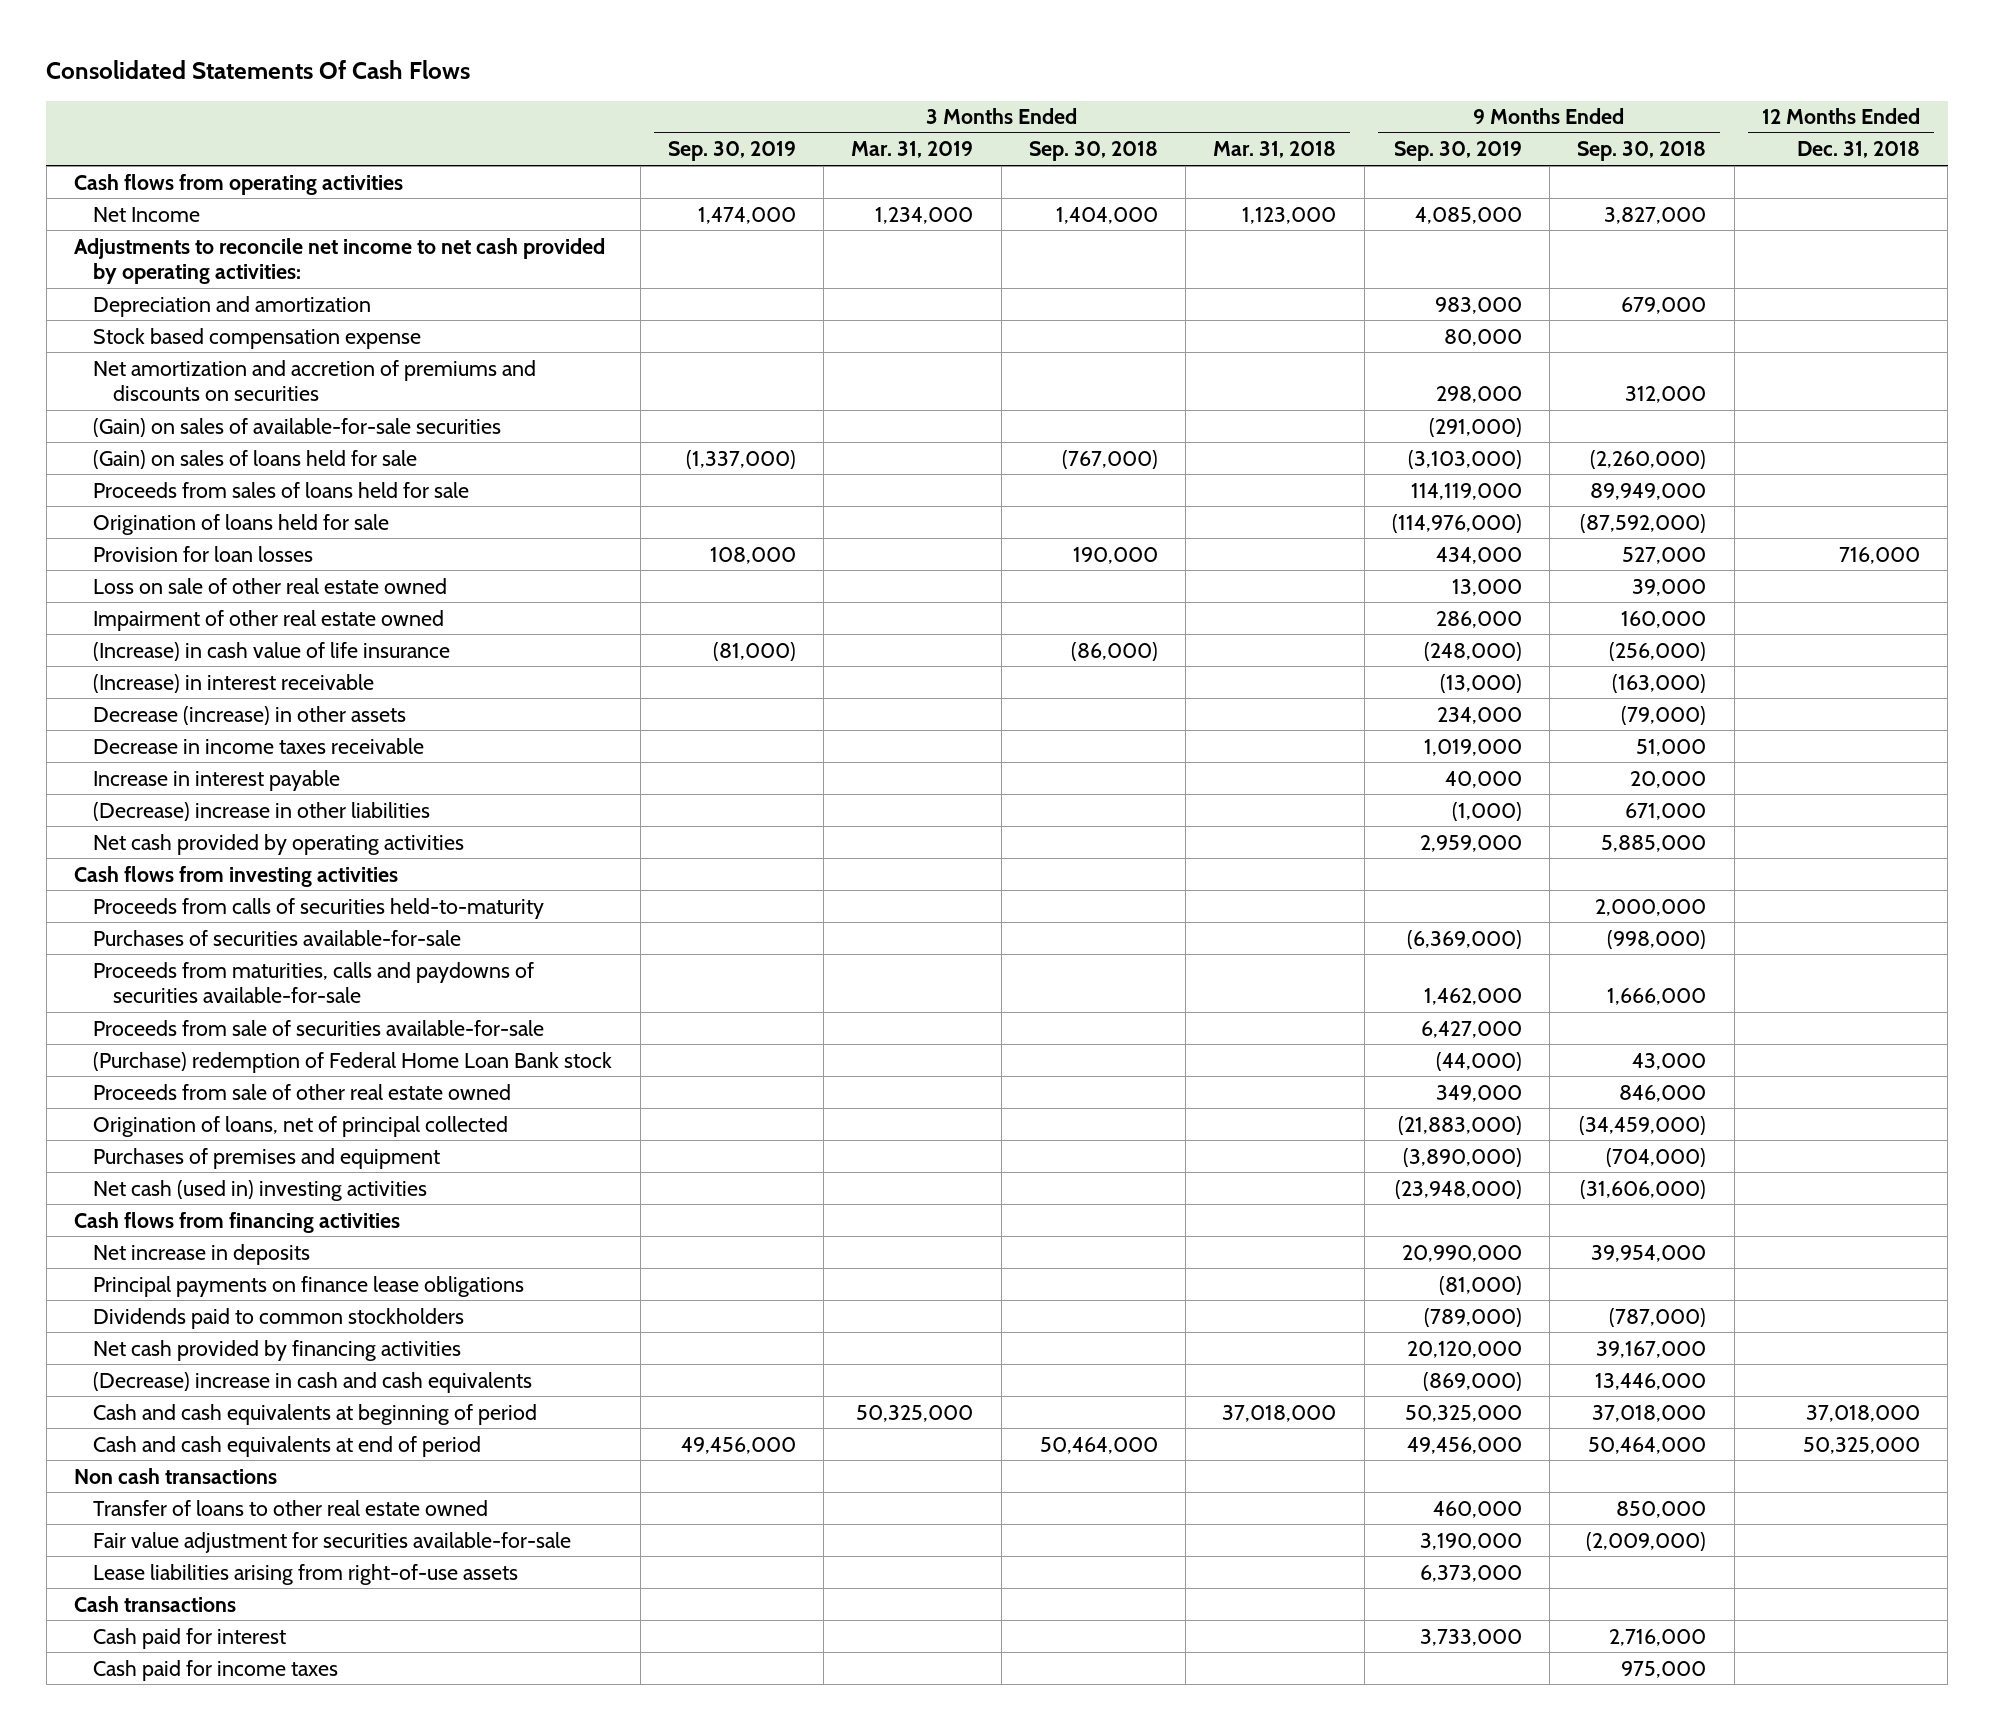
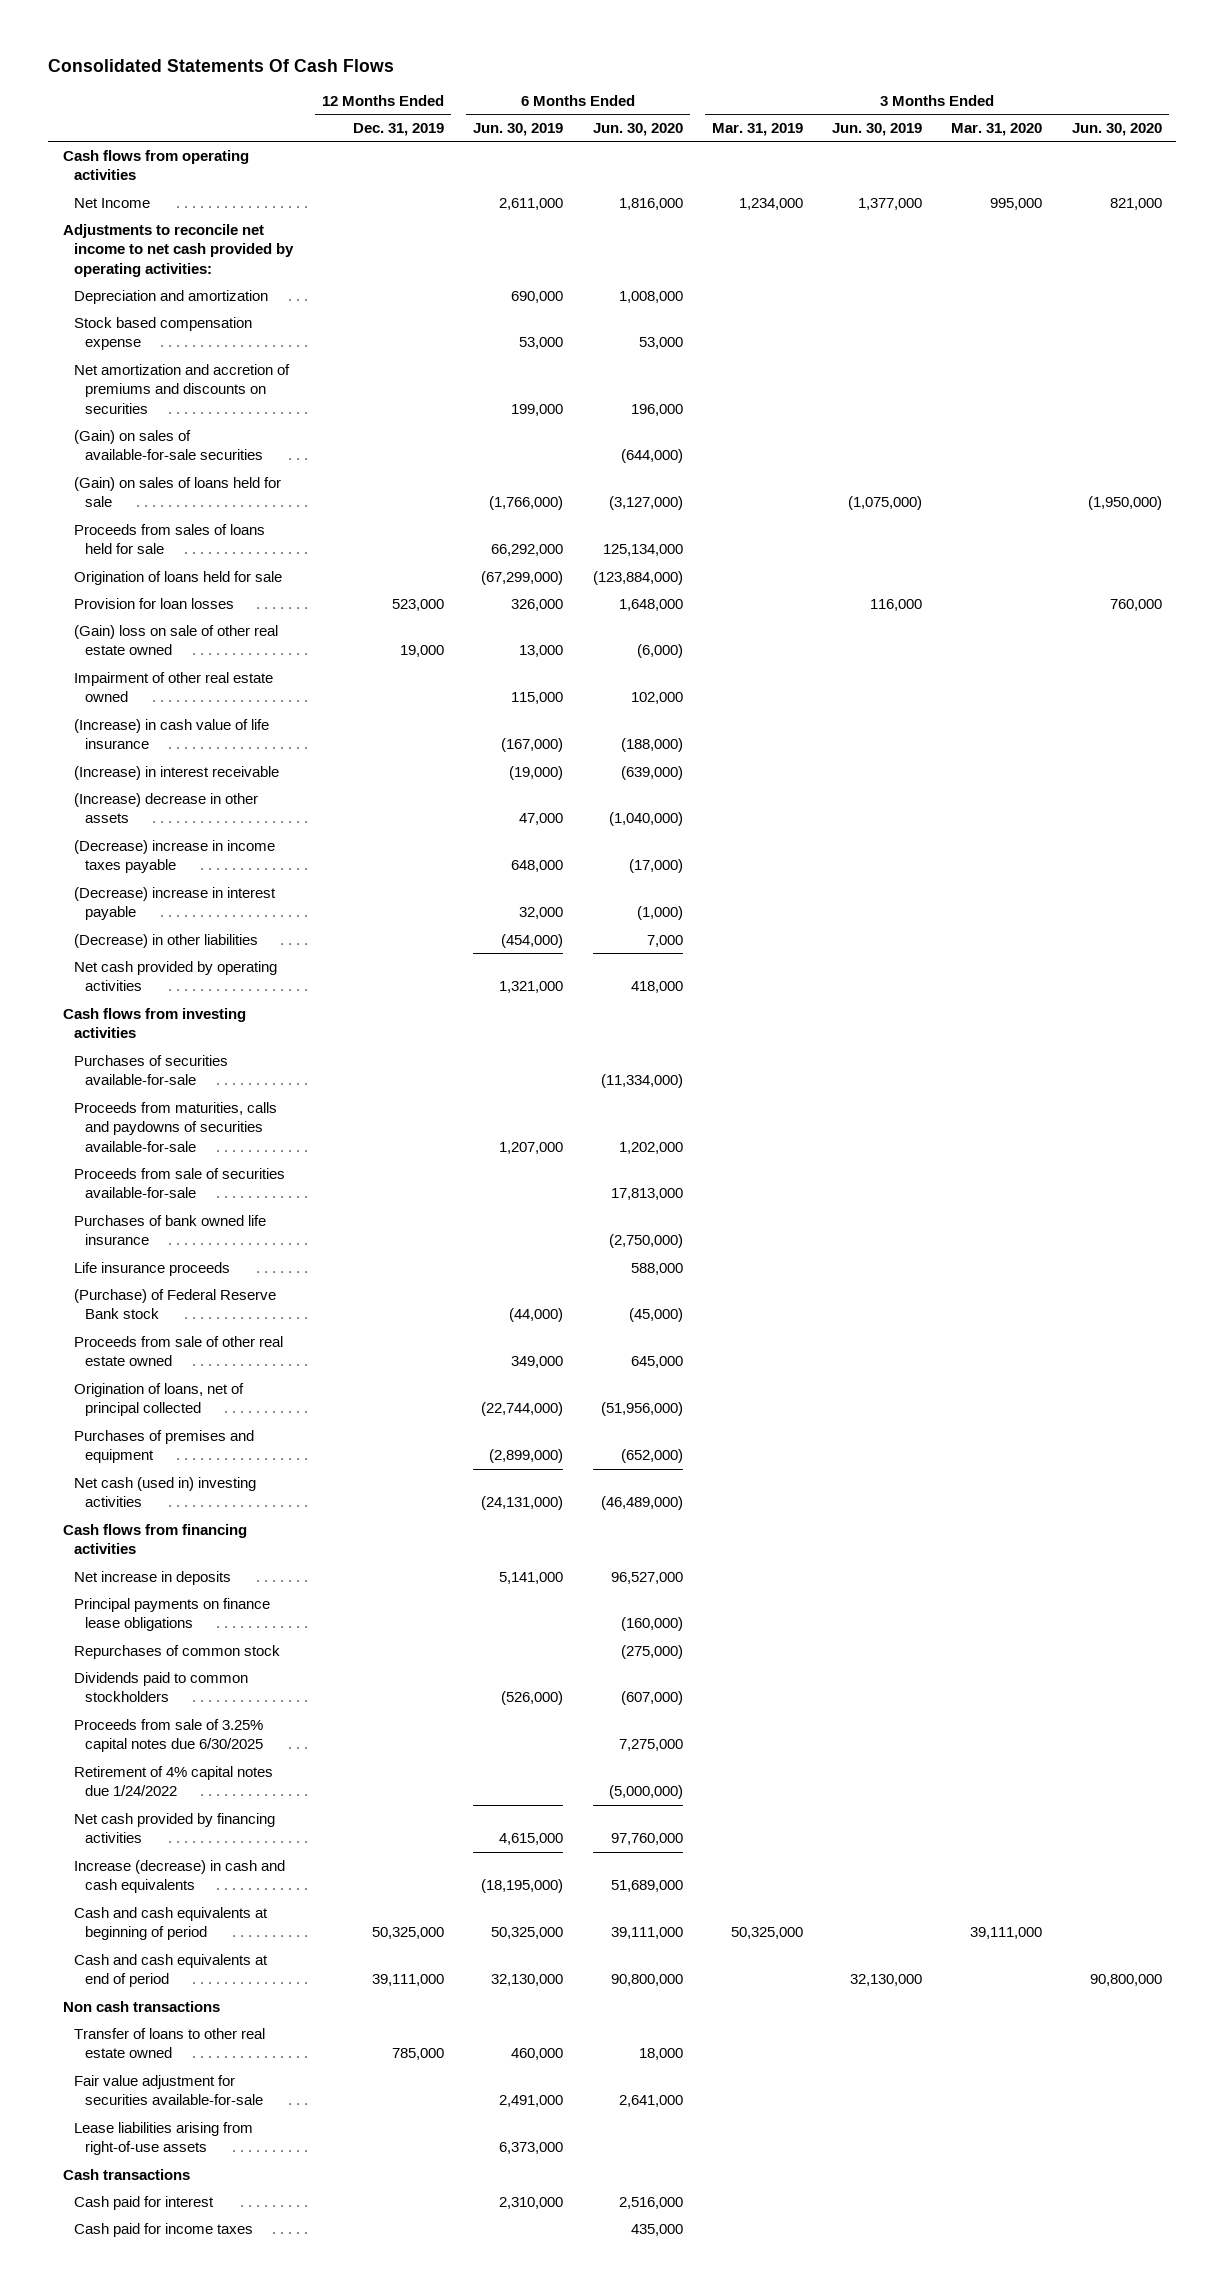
- | 3 Months Ended Sep. 30, 2019 | 3 Months Ended Mar. 31, 2019 | 3 Months Ended Sep. 30, 2018 | 3 Months Ended Mar. 31, 2018 | 9 Months Ended Sep. 30, 2019 | 9 Months Ended Sep. 30, 2018 | 12 Months Ended Dec. 31, 2018
+ | 12 Months Ended Dec. 31, 2019 | 6 Months Ended Jun. 30, 2019 | 6 Months Ended Jun. 30, 2020 | 3 Months Ended Mar. 31, 2019 | 3 Months Ended Jun. 30, 2019 | 3 Months Ended Mar. 31, 2020 | 3 Months Ended Jun. 30, 2020
- Loss on sale of other real estate owned | | | | | 13,000 | 39,000 |
+ (Gain) loss on sale of other real estate owned | 19,000 | 13,000 | (6,000) | | | |
- Decrease (increase) in other assets | | | | | 234,000 | (79,000) |
- Decrease in income taxes receivable | | | | | 1,019,000 | 51,000 |
- Increase in interest payable | | | | | 40,000 | 20,000 |
- (Decrease) increase in other liabilities | | | | | (1,000) | 671,000 |
+ (Increase) decrease in other assets | | 47,000 | (1,040,000) | | | |
+ (Decrease) increase in income taxes payable | | 648,000 | (17,000) | | | |
+ (Decrease) increase in interest payable | | 32,000 | (1,000) | | | |
+ (Decrease) in other liabilities | | (454,000) | 7,000 | | | |
- Proceeds from calls of securities held-to-maturity | | | | | | 2,000,000 |
- (Purchase) redemption of Federal Home Loan Bank stock | | | | | (44,000) | 43,000 |
+ Purchases of bank owned life insurance | | | (2,750,000) | | | |
+ Life insurance proceeds | | | 588,000 | | | |
+ (Purchase) of Federal Reserve Bank stock | | (44,000) | (45,000) | | | |
+ Repurchases of common stock | | | (275,000) | | | |
+ Proceeds from sale of 3.25% capital notes due 6/30/2025 | | | 7,275,000 | | | |
+ Retirement of 4% capital notes due 1/24/2022 | | | (5,000,000) | | | |
- (Decrease) increase in cash and cash equivalents | | | | | (869,000) | 13,446,000 |
+ Increase (decrease) in cash and cash equivalents | | (18,195,000) | 51,689,000 | | | |

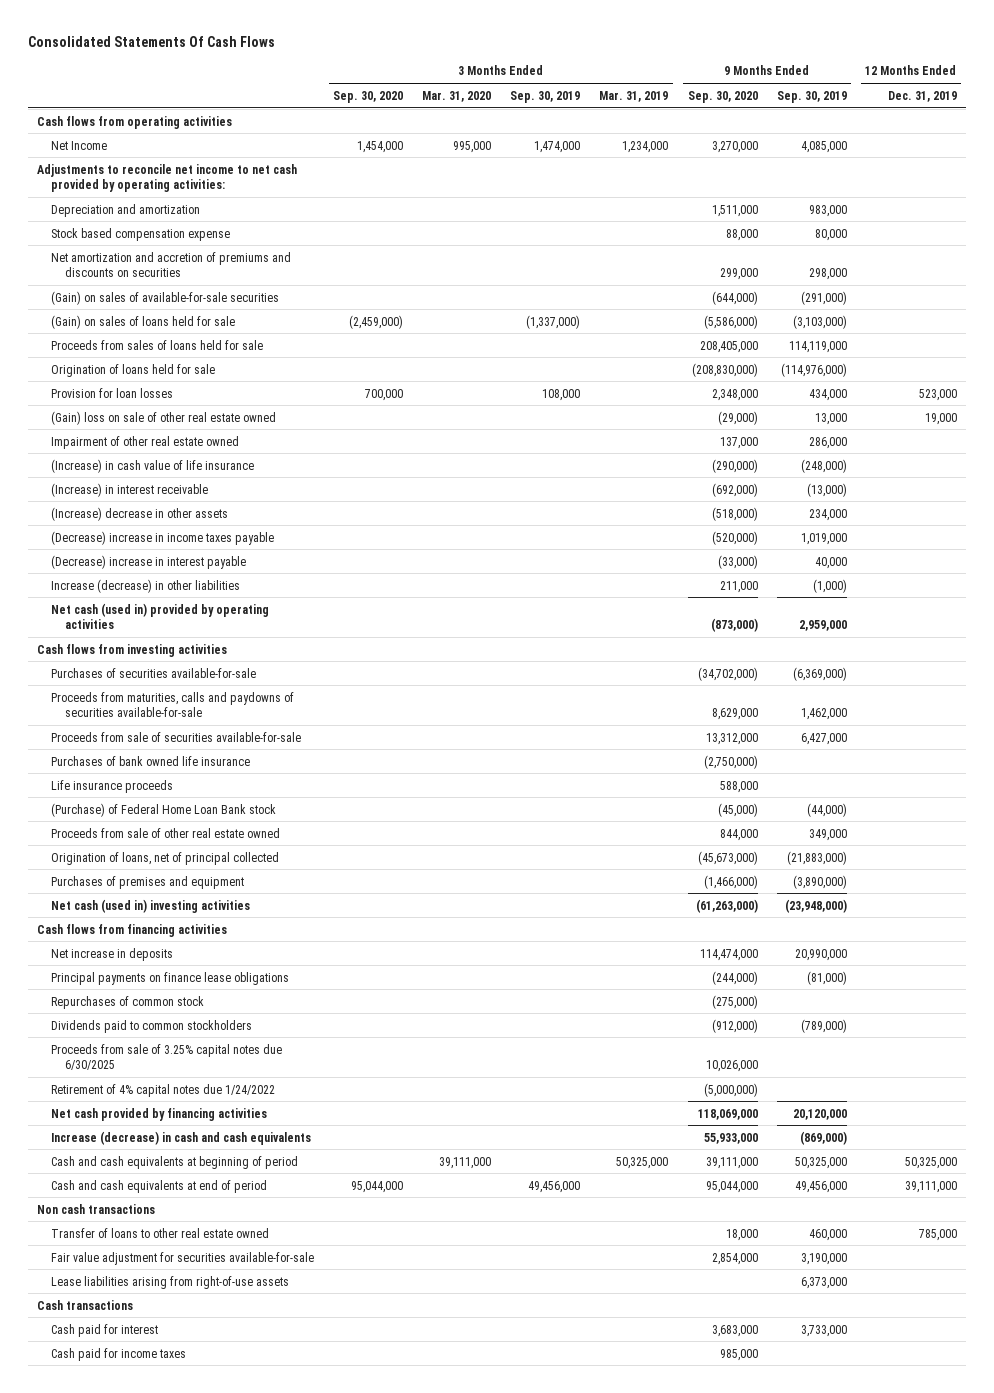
- | 12 Months Ended Dec. 31, 2019 | 6 Months Ended Jun. 30, 2019 | 6 Months Ended Jun. 30, 2020 | 3 Months Ended Mar. 31, 2019 | 3 Months Ended Jun. 30, 2019 | 3 Months Ended Mar. 31, 2020 | 3 Months Ended Jun. 30, 2020
+ | 3 Months Ended Sep. 30, 2020 | 3 Months Ended Mar. 31, 2020 | 3 Months Ended Sep. 30, 2019 | 3 Months Ended Mar. 31, 2019 | 9 Months Ended Sep. 30, 2020 | 9 Months Ended Sep. 30, 2019 | 12 Months Ended Dec. 31, 2019
- (Decrease) in other liabilities | | (454,000) | 7,000 | | | |
- Net cash provided by operating activities | | 1,321,000 | 418,000 | | | |
+ Increase (decrease) in other liabilities | | | | | 211,000 | (1,000) |
+ Net cash (used in) provided by operating activities | | | | | (873,000) | 2,959,000 |
- (Purchase) of Federal Reserve Bank stock | | (44,000) | (45,000) | | | |
+ (Purchase) of Federal Home Loan Bank stock | | | | | (45,000) | (44,000) |

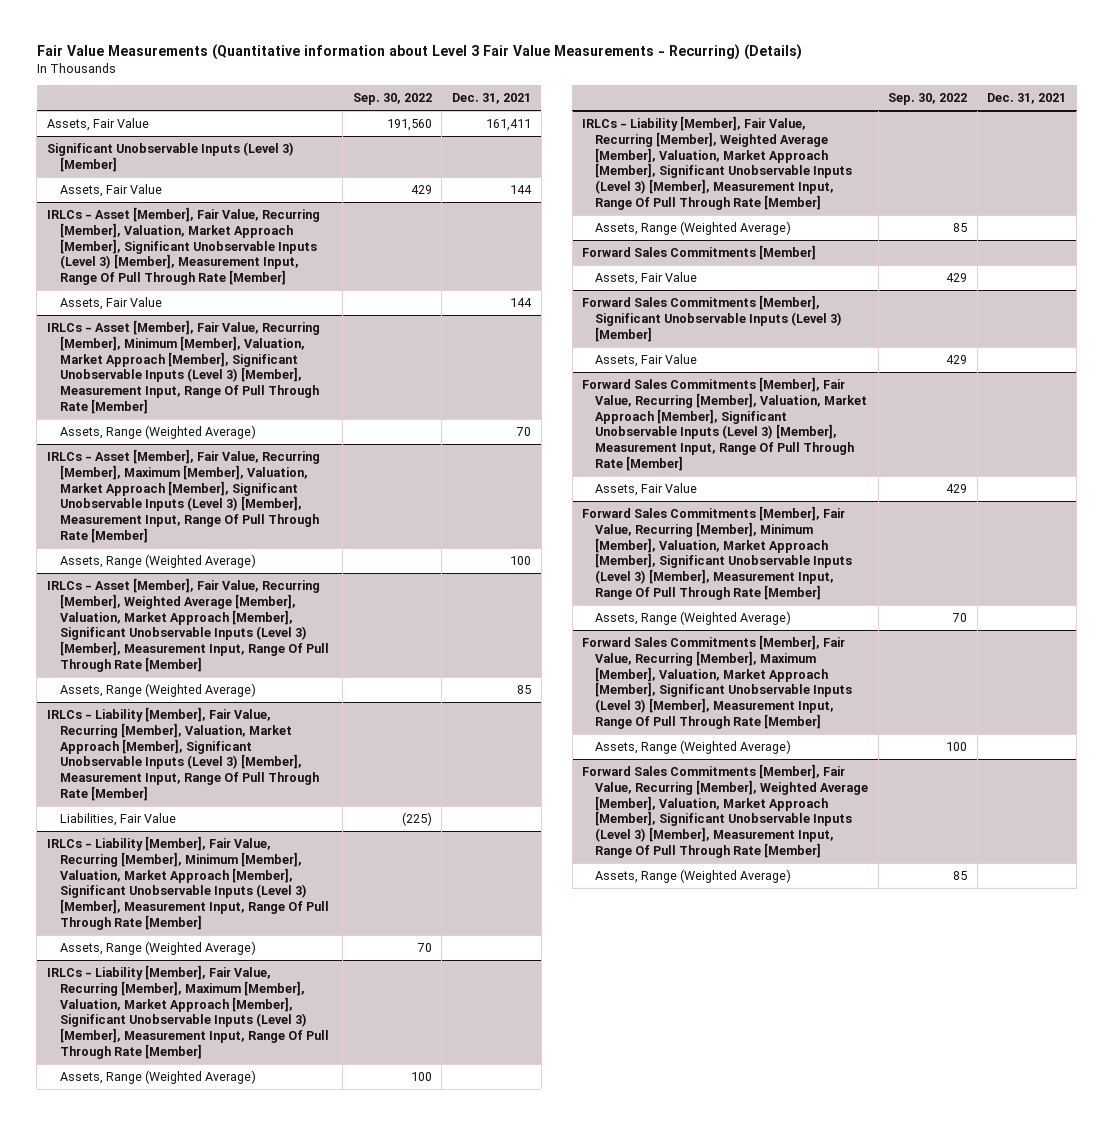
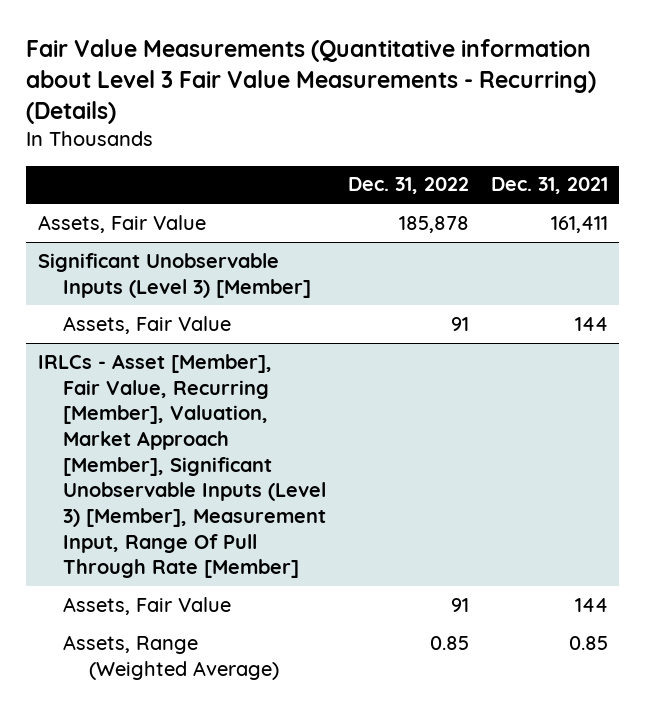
- | Sep. 30, 2022 | Dec. 31, 2021
+ | Dec. 31, 2022 | Dec. 31, 2021
- IRLCs - Asset [Member], Fair Value, Recurring [Member], Minimum [Member], Valuation, Market Approach [Member], Significant Unobservable Inputs (Level 3) [Member], Measurement Input, Range Of Pull Through Rate [Member]
- Assets, Range (Weighted Average) | | 70
- IRLCs - Asset [Member], Fair Value, Recurring [Member], Maximum [Member], Valuation, Market Approach [Member], Significant Unobservable Inputs (Level 3) [Member], Measurement Input, Range Of Pull Through Rate [Member]
- Assets, Range (Weighted Average) | | 100
- IRLCs - Asset [Member], Fair Value, Recurring [Member], Weighted Average [Member], Valuation, Market Approach [Member], Significant Unobservable Inputs (Level 3) [Member], Measurement Input, Range Of Pull Through Rate [Member]
- Assets, Range (Weighted Average) | | 85
- IRLCs - Liability [Member], Fair Value, Recurring [Member], Valuation, Market Approach [Member], Significant Unobservable Inputs (Level 3) [Member], Measurement Input, Range Of Pull Through Rate [Member]
- Liabilities, Fair Value | (225) |
- IRLCs - Liability [Member], Fair Value, Recurring [Member], Minimum [Member], Valuation, Market Approach [Member], Significant Unobservable Inputs (Level 3) [Member], Measurement Input, Range Of Pull Through Rate [Member]
- Assets, Range (Weighted Average) | 70 |
- IRLCs - Liability [Member], Fair Value, Recurring [Member], Maximum [Member], Valuation, Market Approach [Member], Significant Unobservable Inputs (Level 3) [Member], Measurement Input, Range Of Pull Through Rate [Member]
- Assets, Range (Weighted Average) | 100 |
- IRLCs - Liability [Member], Fair Value, Recurring [Member], Weighted Average [Member], Valuation, Market Approach [Member], Significant Unobservable Inputs (Level 3) [Member], Measurement Input, Range Of Pull Through Rate [Member]
- Assets, Range (Weighted Average) | 85 |
- Forward Sales Commitments [Member]
- Assets, Fair Value | 429 |
- Forward Sales Commitments [Member], Significant Unobservable Inputs (Level 3) [Member]
- Assets, Fair Value | 429 |
- Forward Sales Commitments [Member], Fair Value, Recurring [Member], Valuation, Market Approach [Member], Significant Unobservable Inputs (Level 3) [Member], Measurement Input, Range Of Pull Through Rate [Member]
- Assets, Fair Value | 429 |
- Forward Sales Commitments [Member], Fair Value, Recurring [Member], Minimum [Member], Valuation, Market Approach [Member], Significant Unobservable Inputs (Level 3) [Member], Measurement Input, Range Of Pull Through Rate [Member]
- Assets, Range (Weighted Average) | 70 |
- Forward Sales Commitments [Member], Fair Value, Recurring [Member], Maximum [Member], Valuation, Market Approach [Member], Significant Unobservable Inputs (Level 3) [Member], Measurement Input, Range Of Pull Through Rate [Member]
- Assets, Range (Weighted Average) | 100 |
- Forward Sales Commitments [Member], Fair Value, Recurring [Member], Weighted Average [Member], Valuation, Market Approach [Member], Significant Unobservable Inputs (Level 3) [Member], Measurement Input, Range Of Pull Through Rate [Member]
- Assets, Range (Weighted Average) | 85 |
@ IRLCs - Asset [Member], Fair Value, Recurring [Member], Valuation, Market Approach [Member], Significant Unobservable Inputs (Level 3) [Member], Measurement Input, Range Of Pull Through Rate [Member]
+ Assets, Range (Weighted Average) | 0.85 | 0.85

